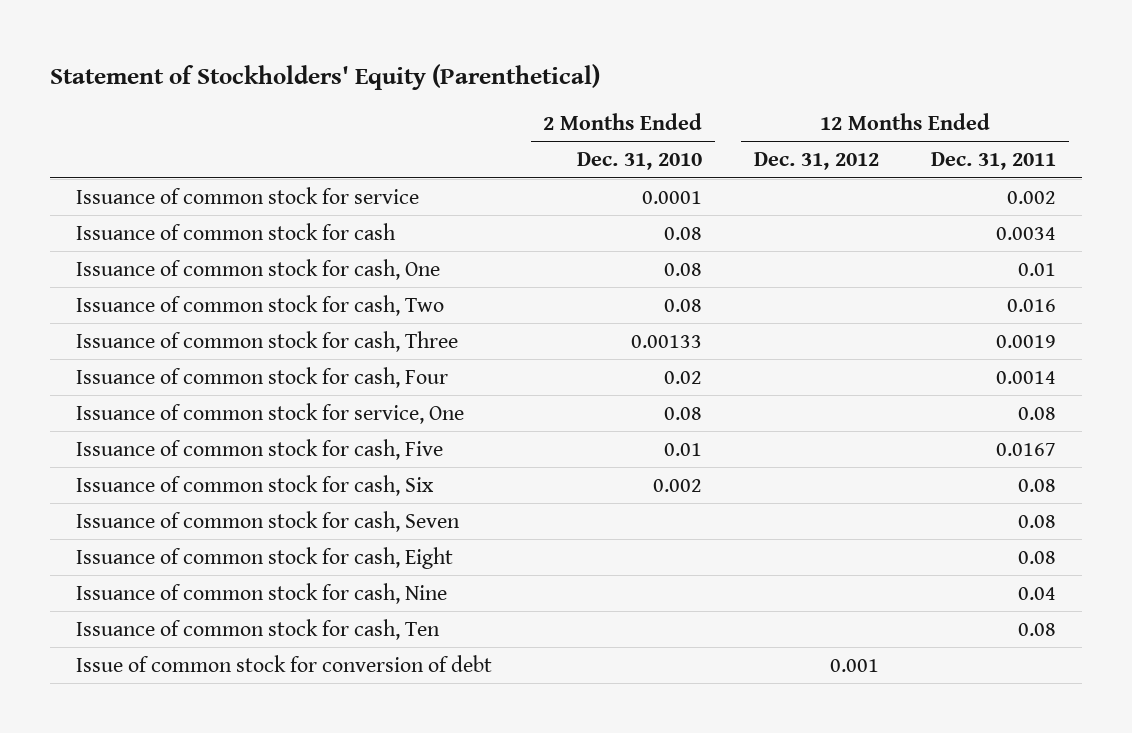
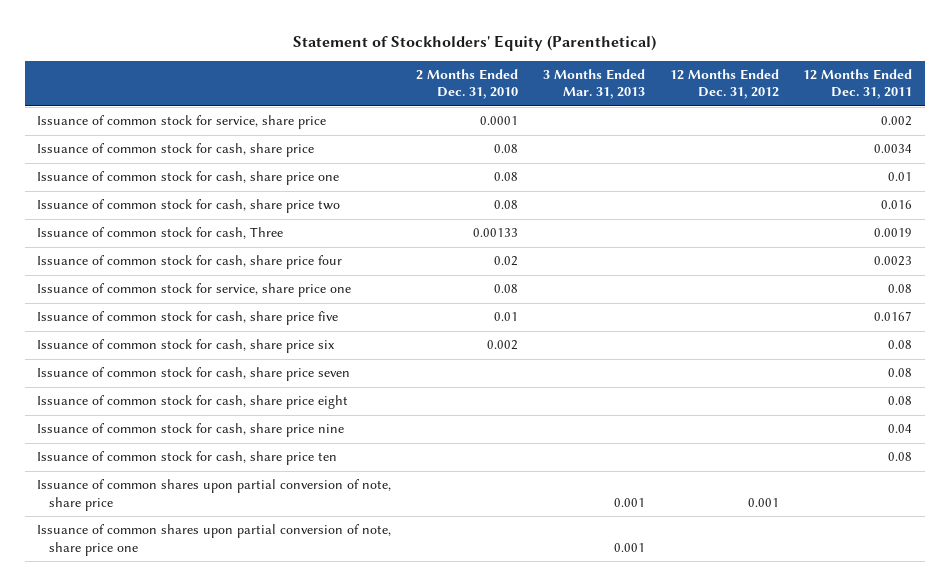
- | 2 Months Ended Dec. 31, 2010 | 12 Months Ended Dec. 31, 2012 | 12 Months Ended Dec. 31, 2011
+ | 2 Months Ended Dec. 31, 2010 | 3 Months Ended Mar. 31, 2013 | 12 Months Ended Dec. 31, 2012 | 12 Months Ended Dec. 31, 2011
- Issuance of common stock for service | 0.0001 | | 0.002
- Issuance of common stock for cash | 0.08 | | 0.0034
- Issuance of common stock for cash, One | 0.08 | | 0.01
- Issuance of common stock for cash, Two | 0.08 | | 0.016
+ Issuance of common stock for service, share price | 0.0001 | | | 0.002
+ Issuance of common stock for cash, share price | 0.08 | | | 0.0034
+ Issuance of common stock for cash, share price one | 0.08 | | | 0.01
+ Issuance of common stock for cash, share price two | 0.08 | | | 0.016
- Issuance of common stock for cash, Four | 0.02 | | 0.0014
- Issuance of common stock for service, One | 0.08 | | 0.08
- Issuance of common stock for cash, Five | 0.01 | | 0.0167
- Issuance of common stock for cash, Six | 0.002 | | 0.08
- Issuance of common stock for cash, Seven | | | 0.08
- Issuance of common stock for cash, Eight | | | 0.08
- Issuance of common stock for cash, Nine | | | 0.04
- Issuance of common stock for cash, Ten | | | 0.08
- Issue of common stock for conversion of debt | | 0.001 |
+ Issuance of common stock for cash, share price four | 0.02 | | | 0.0023
+ Issuance of common stock for service, share price one | 0.08 | | | 0.08
+ Issuance of common stock for cash, share price five | 0.01 | | | 0.0167
+ Issuance of common stock for cash, share price six | 0.002 | | | 0.08
+ Issuance of common stock for cash, share price seven | | | | 0.08
+ Issuance of common stock for cash, share price eight | | | | 0.08
+ Issuance of common stock for cash, share price nine | | | | 0.04
+ Issuance of common stock for cash, share price ten | | | | 0.08
+ Issuance of common shares upon partial conversion of note, share price | | 0.001 | 0.001 |
+ Issuance of common shares upon partial conversion of note, share price one | | 0.001 | |

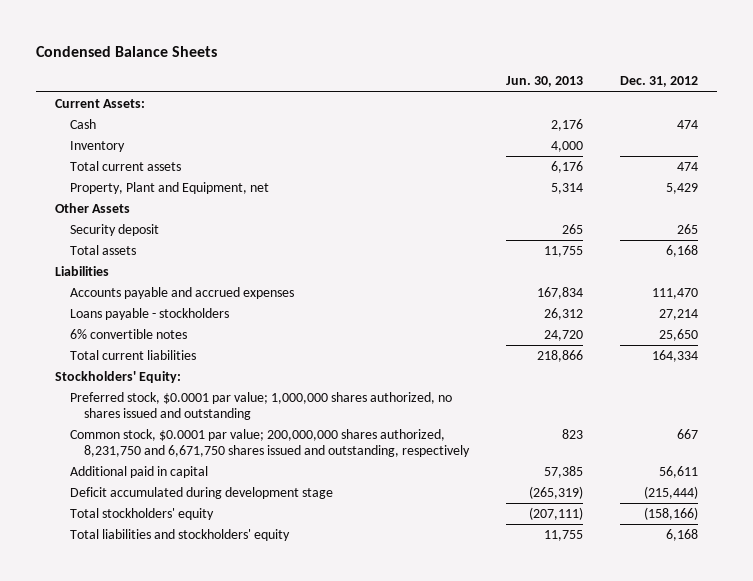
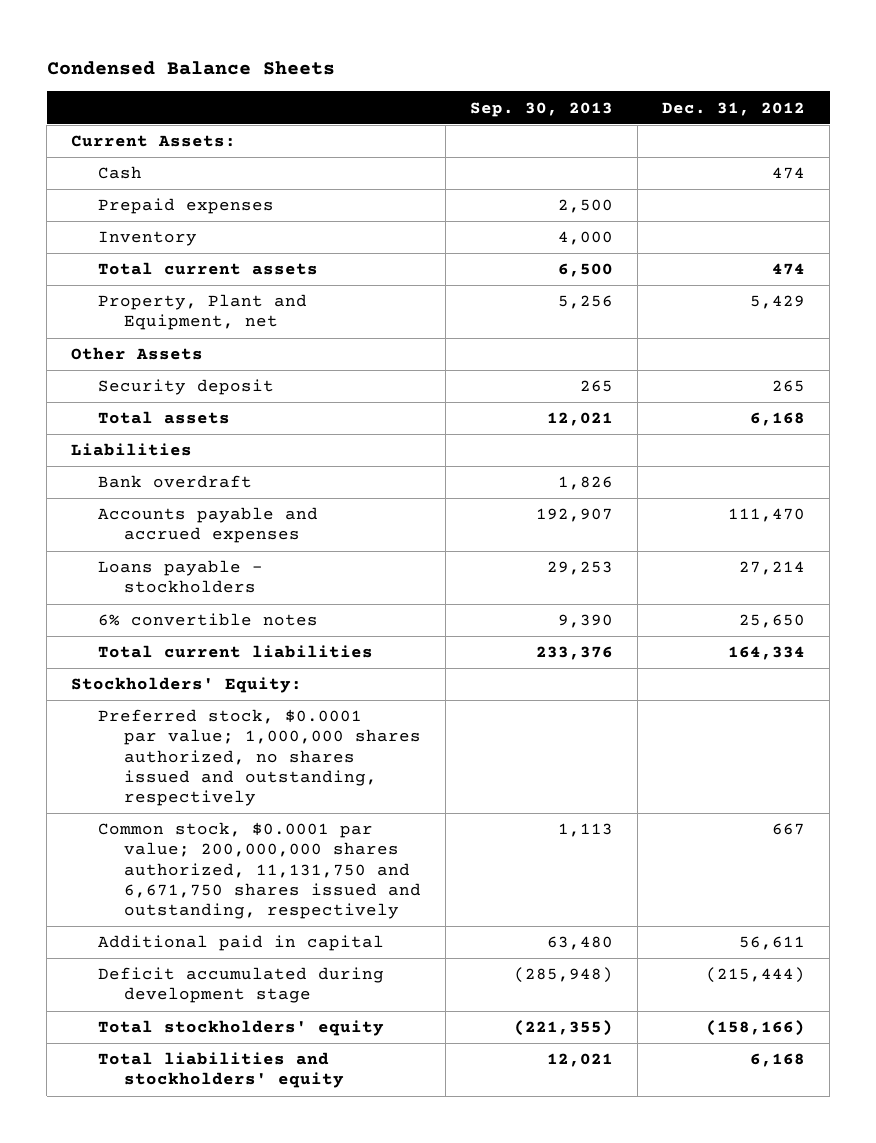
- | Jun. 30, 2013 | Dec. 31, 2012
+ | Sep. 30, 2013 | Dec. 31, 2012
+ Prepaid expenses | 2,500 |
+ Bank overdraft | 1,826 |
- Preferred stock, $0.0001 par value; 1,000,000 shares authorized, no shares issued and outstanding
- Common stock, $0.0001 par value; 200,000,000 shares authorized, 8,231,750 and 6,671,750 shares issued and outstanding, respectively | 823 | 667
+ Preferred stock, $0.0001 par value; 1,000,000 shares authorized, no shares issued and outstanding, respectively
+ Common stock, $0.0001 par value; 200,000,000 shares authorized, 11,131,750 and 6,671,750 shares issued and outstanding, respectively | 1,113 | 667

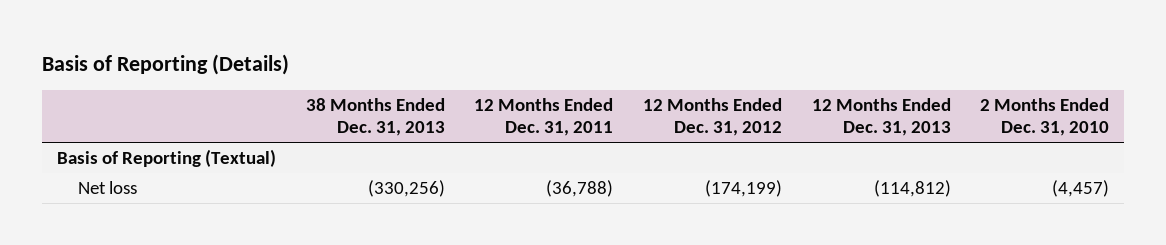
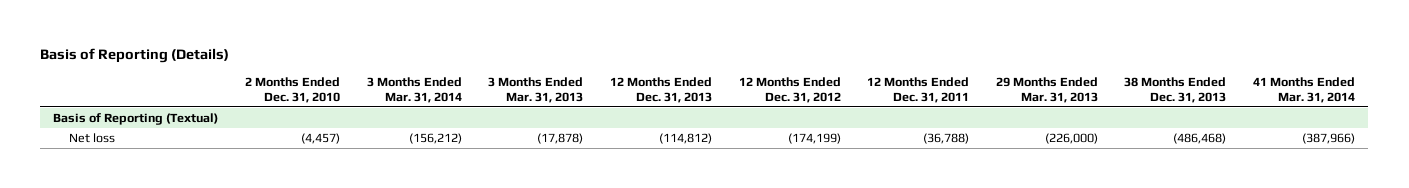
- | 38 Months Ended Dec. 31, 2013 | 12 Months Ended Dec. 31, 2011 | 12 Months Ended Dec. 31, 2012 | 12 Months Ended Dec. 31, 2013 | 2 Months Ended Dec. 31, 2010
+ | 2 Months Ended Dec. 31, 2010 | 3 Months Ended Mar. 31, 2014 | 3 Months Ended Mar. 31, 2013 | 12 Months Ended Dec. 31, 2013 | 12 Months Ended Dec. 31, 2012 | 12 Months Ended Dec. 31, 2011 | 29 Months Ended Mar. 31, 2013 | 38 Months Ended Dec. 31, 2013 | 41 Months Ended Mar. 31, 2014
- Net loss | (330,256) | (36,788) | (174,199) | (114,812) | (4,457)
+ Net loss | (4,457) | (156,212) | (17,878) | (114,812) | (174,199) | (36,788) | (226,000) | (486,468) | (387,966)

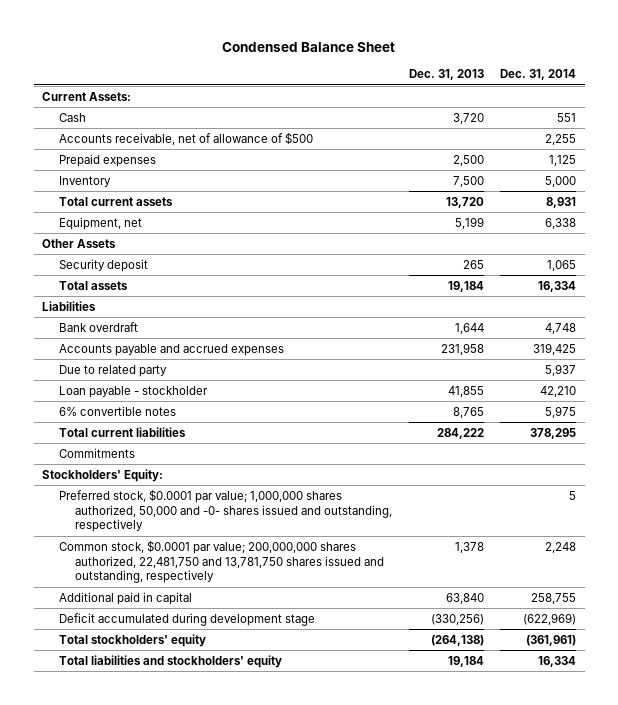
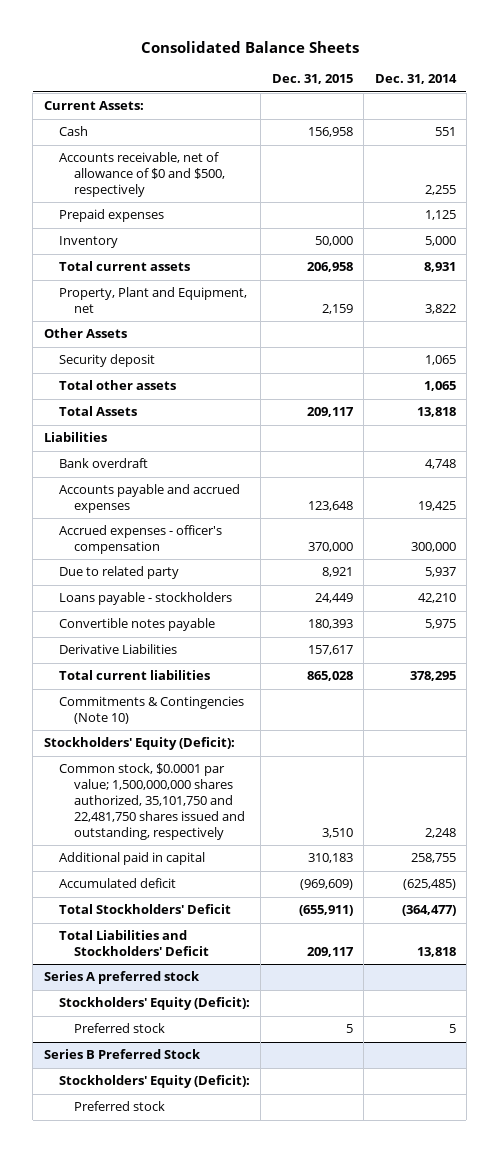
- Condensed Balance Sheet
+ Consolidated Balance Sheets
- | Dec. 31, 2013 | Dec. 31, 2014
+ | Dec. 31, 2015 | Dec. 31, 2014
- Accounts receivable, net of allowance of $500 | | 2,255
+ Accounts receivable, net of allowance of $0 and $500, respectively | | 2,255
- Equipment, net | 5,199 | 6,338
+ Property, Plant and Equipment, net | 2,159 | 3,822
- Total assets | 19,184 | 16,334
+ Total other assets | | 1,065
+ Total Assets | 209,117 | 13,818
- Accounts payable and accrued expenses | 231,958 | 319,425
+ Accounts payable and accrued expenses | 123,648 | 19,425
+ Accrued expenses - officer's compensation | 370,000 | 300,000
- Loan payable - stockholder | 41,855 | 42,210
- 6% convertible notes | 8,765 | 5,975
+ Loans payable - stockholders | 24,449 | 42,210
+ Convertible notes payable | 180,393 | 5,975
+ Derivative Liabilities | 157,617 |
- Commitments
- Stockholders' Equity:
- Preferred stock, $0.0001 par value; 1,000,000 shares authorized, 50,000 and -0- shares issued and outstanding, respectively | | 5
- Common stock, $0.0001 par value; 200,000,000 shares authorized, 22,481,750 and 13,781,750 shares issued and outstanding, respectively | 1,378 | 2,248
+ Commitments & Contingencies (Note 10)
+ Stockholders' Equity (Deficit):
+ Common stock, $0.0001 par value; 1,500,000,000 shares authorized, 35,101,750 and 22,481,750 shares issued and outstanding, respectively | 3,510 | 2,248
- Deficit accumulated during development stage | (330,256) | (622,969)
- Total stockholders' equity | (264,138) | (361,961)
- Total liabilities and stockholders' equity | 19,184 | 16,334
+ Accumulated deficit | (969,609) | (625,485)
+ Total Stockholders' Deficit | (655,911) | (364,477)
+ Total Liabilities and Stockholders' Deficit | 209,117 | 13,818
+ Series A preferred stock
+ Stockholders' Equity (Deficit):
+ Preferred stock | 5 | 5
+ Series B Preferred Stock
+ Stockholders' Equity (Deficit):
+ Preferred stock

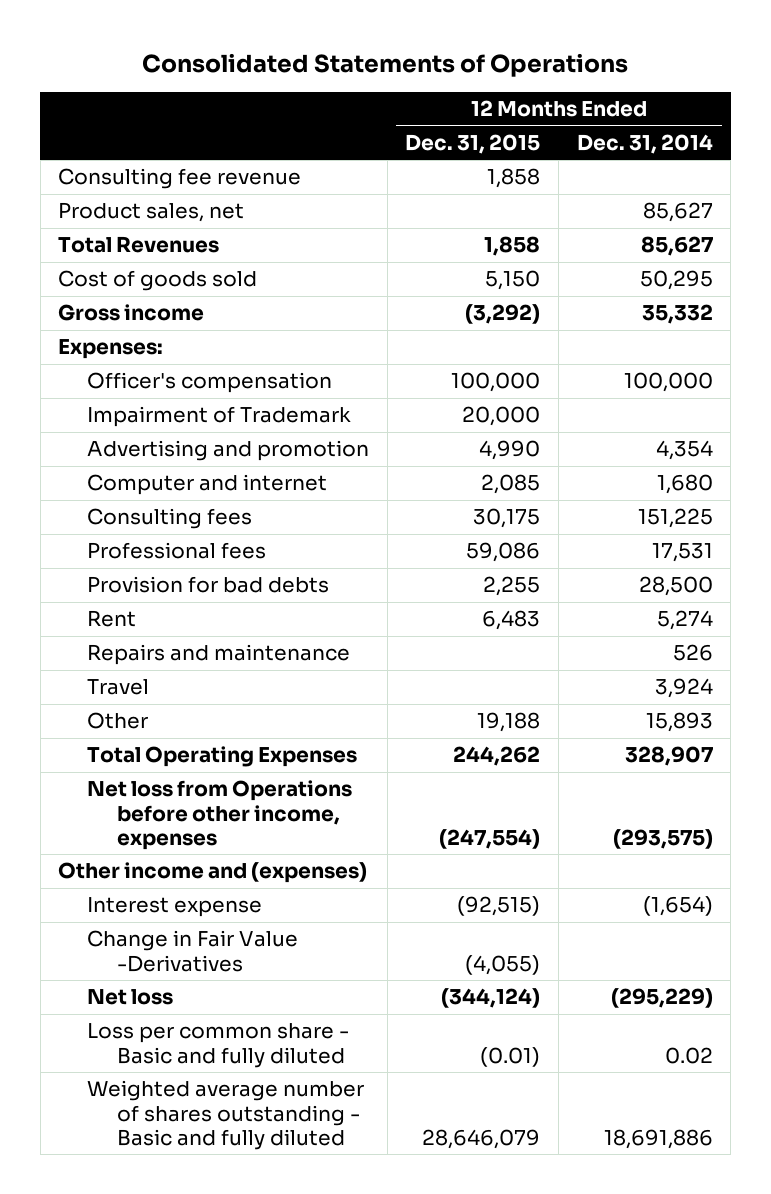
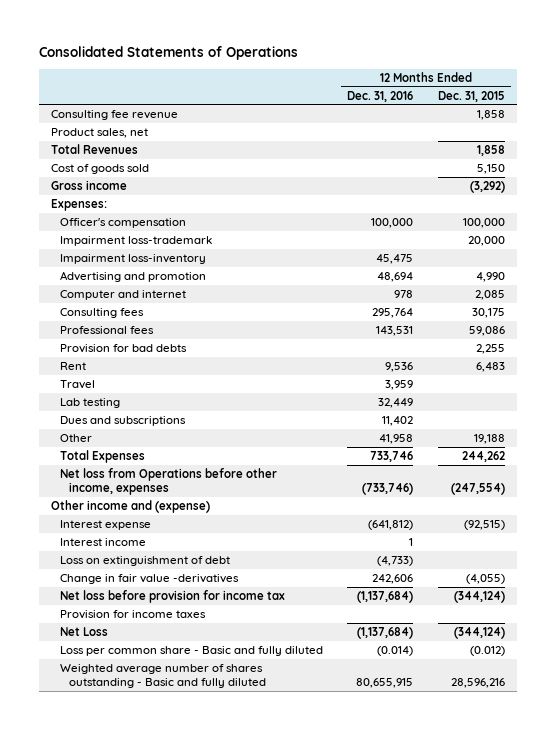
- | 12 Months Ended Dec. 31, 2015 | 12 Months Ended Dec. 31, 2014
+ | 12 Months Ended Dec. 31, 2016 | 12 Months Ended Dec. 31, 2015
- Impairment of Trademark | 20,000 |
+ Impairment loss-trademark | | 20,000
+ Impairment loss-inventory | 45,475 |
- Repairs and maintenance | | 526
+ Lab testing | 32,449 |
+ Dues and subscriptions | 11,402 |
- Total Operating Expenses | 244,262 | 328,907
+ Total Expenses | 733,746 | 244,262
- Other income and (expenses)
+ Other income and (expense)
- Change in Fair Value -Derivatives | (4,055) |
- Net loss | (344,124) | (295,229)
- Loss per common share - Basic and fully diluted | (0.01) | 0.02
- Weighted average number of shares outstanding - Basic and fully diluted | 28,646,079 | 18,691,886
+ Interest income | 1 |
+ Loss on extinguishment of debt | (4,733) |
+ Change in fair value -derivatives | 242,606 | (4,055)
+ Net loss before provision for income tax | (1,137,684) | (344,124)
+ Provision for income taxes
+ Net Loss | (1,137,684) | (344,124)
+ Loss per common share - Basic and fully diluted | (0.014) | (0.012)
+ Weighted average number of shares outstanding - Basic and fully diluted | 80,655,915 | 28,596,216

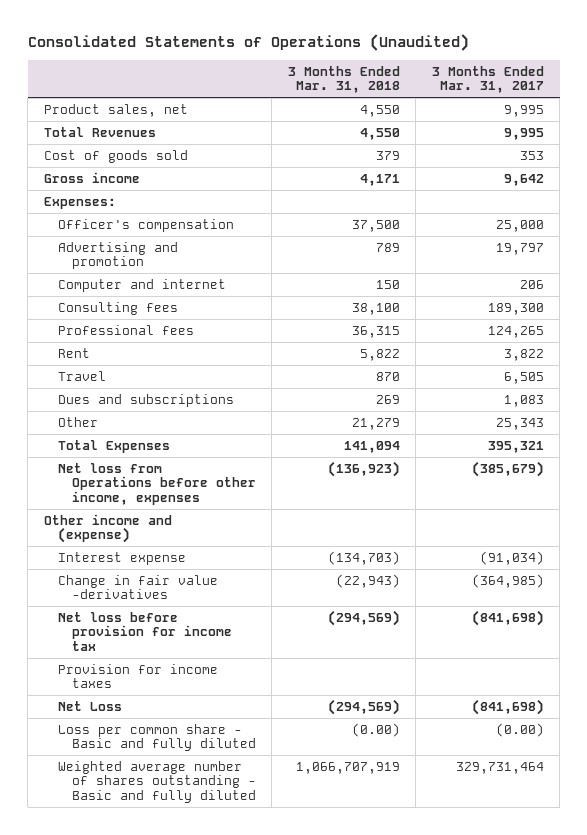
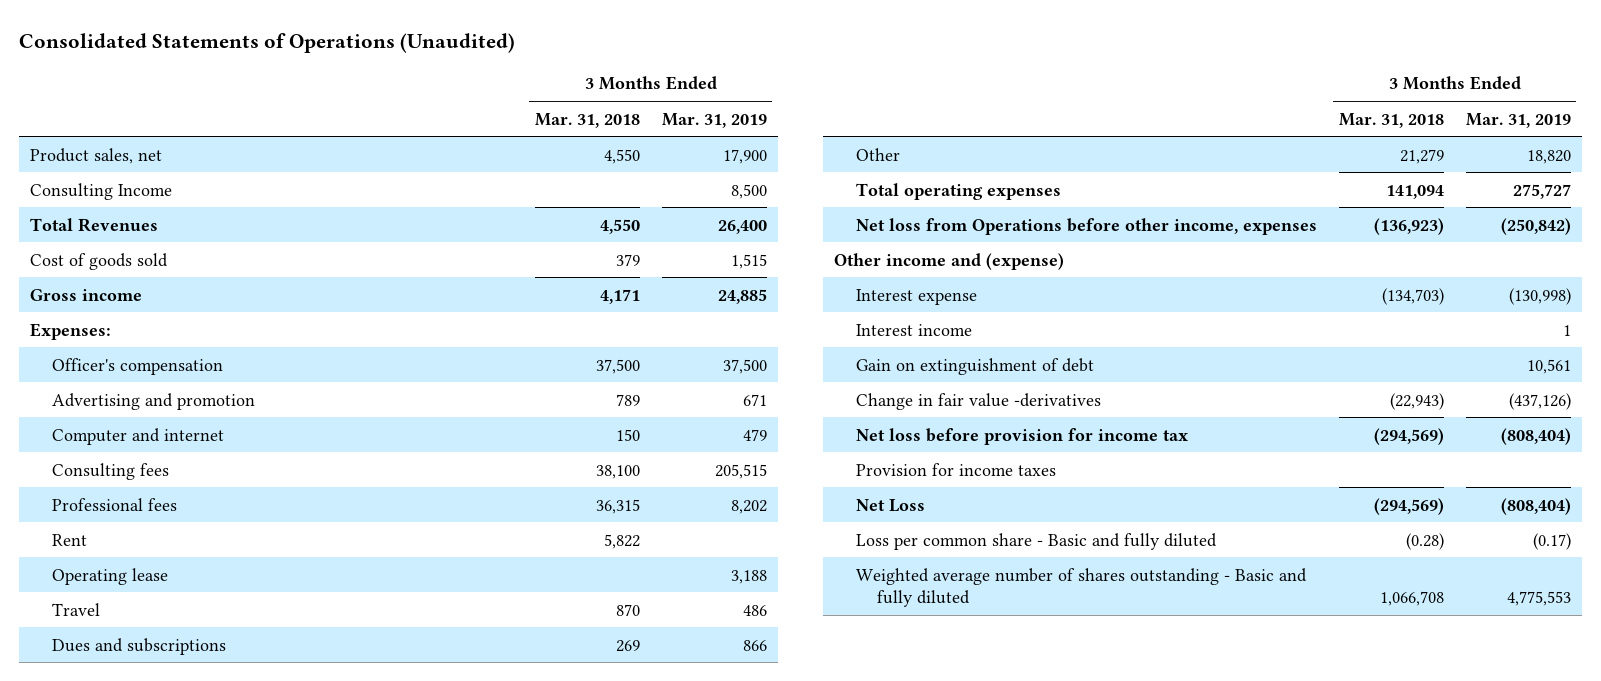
- | 3 Months Ended Mar. 31, 2018 | 3 Months Ended Mar. 31, 2017
+ | 3 Months Ended Mar. 31, 2018 | 3 Months Ended Mar. 31, 2019
+ Consulting Income | | 8,500
+ Operating lease | | 3,188
- Total Expenses | 141,094 | 395,321
+ Total operating expenses | 141,094 | 275,727
+ Interest income | | 1
+ Gain on extinguishment of debt | | 10,561
- Loss per common share - Basic and fully diluted | (0.00) | (0.00)
- Weighted average number of shares outstanding - Basic and fully diluted | 1,066,707,919 | 329,731,464
+ Loss per common share - Basic and fully diluted | (0.28) | (0.17)
+ Weighted average number of shares outstanding - Basic and fully diluted | 1,066,708 | 4,775,553

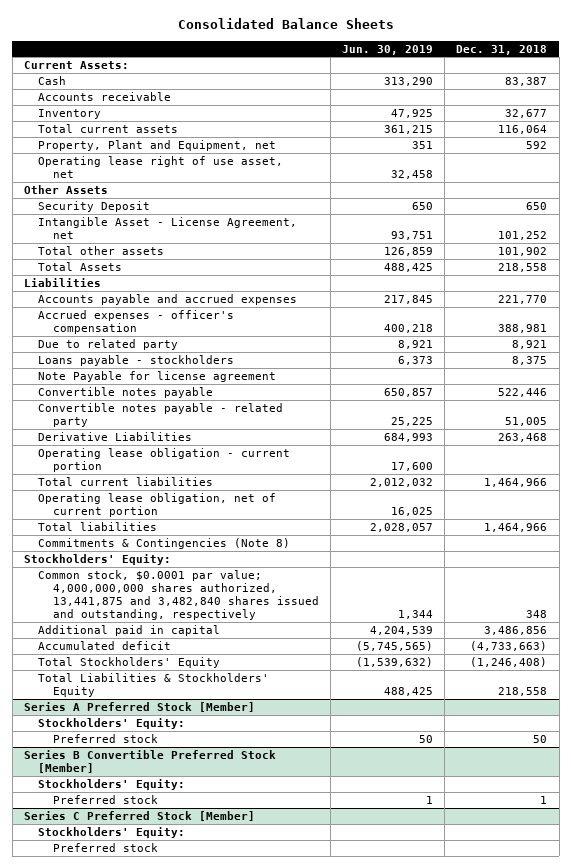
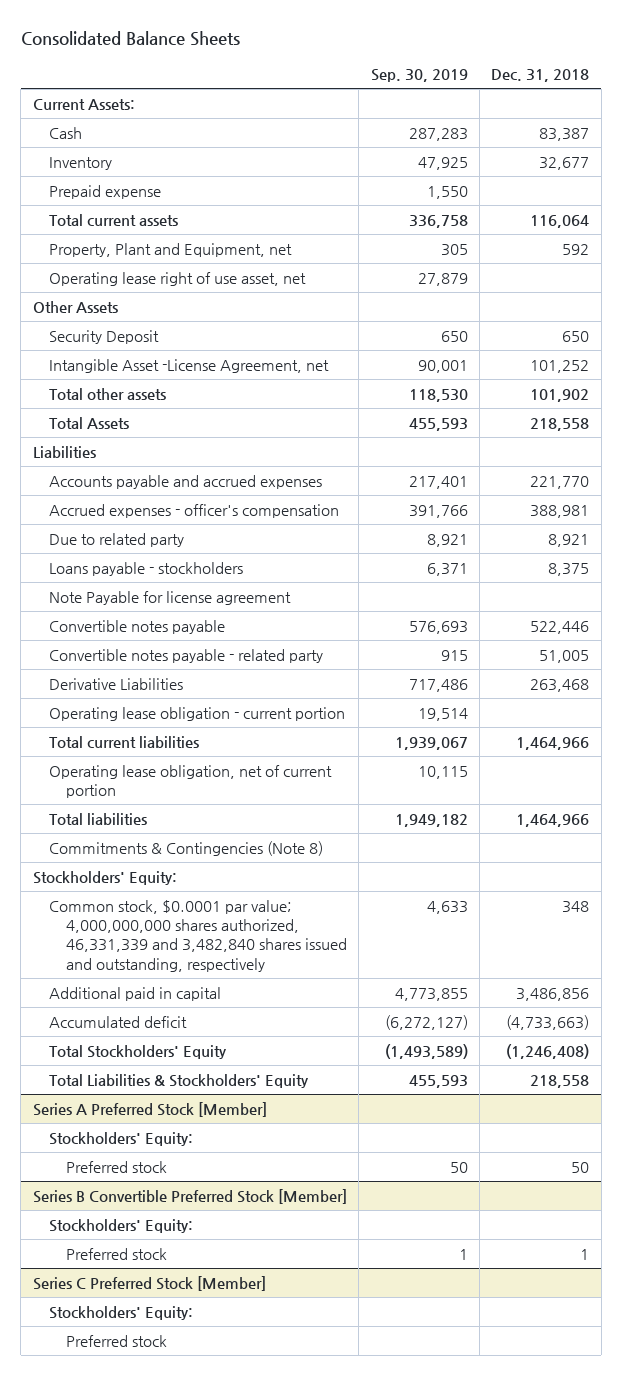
- | Jun. 30, 2019 | Dec. 31, 2018
+ | Sep. 30, 2019 | Dec. 31, 2018
- Accounts receivable
+ Prepaid expense | 1,550 |
- Intangible Asset - License Agreement, net | 93,751 | 101,252
+ Intangible Asset -License Agreement, net | 90,001 | 101,252
- Common stock, $0.0001 par value; 4,000,000,000 shares authorized, 13,441,875 and 3,482,840 shares issued and outstanding, respectively | 1,344 | 348
+ Common stock, $0.0001 par value; 4,000,000,000 shares authorized, 46,331,339 and 3,482,840 shares issued and outstanding, respectively | 4,633 | 348

